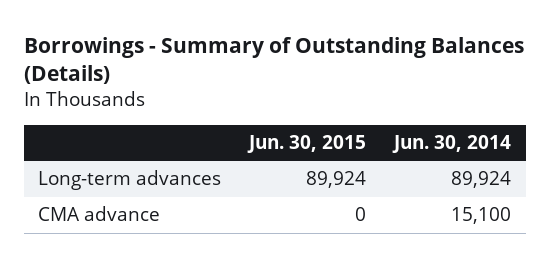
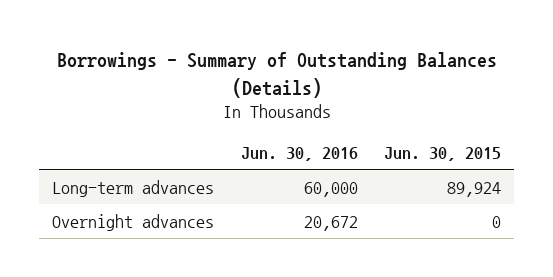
- | Jun. 30, 2015 | Jun. 30, 2014
+ | Jun. 30, 2016 | Jun. 30, 2015
- CMA advance | 0 | 15,100
+ Overnight advances | 20,672 | 0

